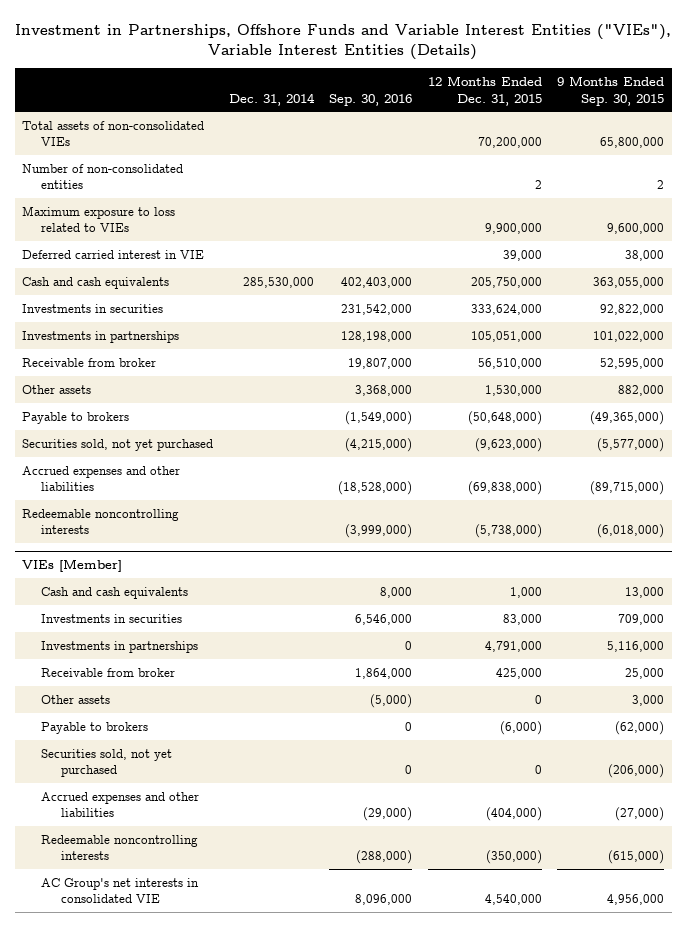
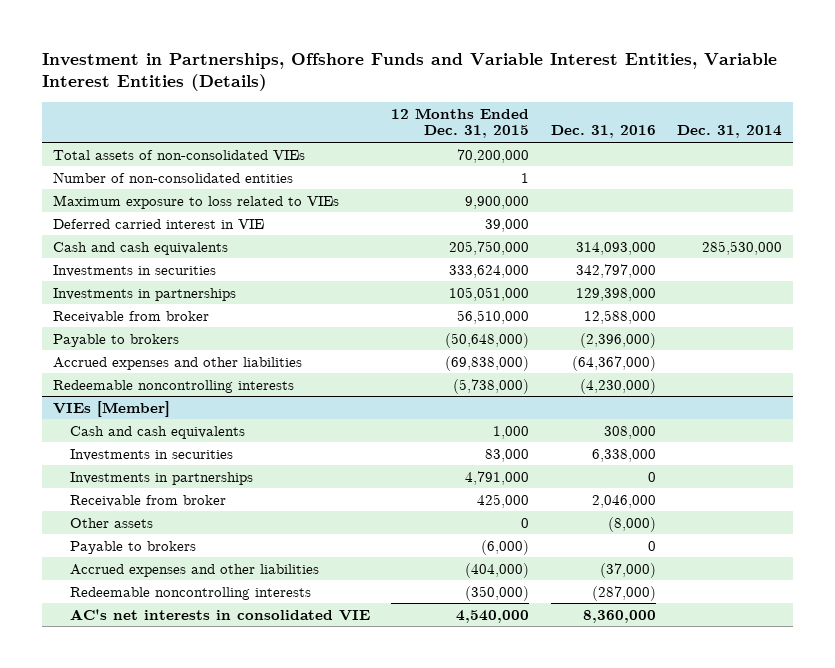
- Investment in Partnerships, Offshore Funds and Variable Interest Entities ("VIEs"), Variable Interest Entities (Details)
+ Investment in Partnerships, Offshore Funds and Variable Interest Entities, Variable Interest Entities (Details)
- | Dec. 31, 2014 | Sep. 30, 2016 | 12 Months Ended Dec. 31, 2015 | 9 Months Ended Sep. 30, 2015
+ | 12 Months Ended Dec. 31, 2015 | Dec. 31, 2016 | Dec. 31, 2014
- Number of non-consolidated entities | | | 2 | 2
+ Number of non-consolidated entities | 1 | |
- Other assets | | 3,368,000 | 1,530,000 | 882,000
- Securities sold, not yet purchased | | (4,215,000) | (9,623,000) | (5,577,000)
@ VIEs [Member]
- Securities sold, not yet purchased | | 0 | 0 | (206,000)
- AC Group's net interests in consolidated VIE | | 8,096,000 | 4,540,000 | 4,956,000
+ AC's net interests in consolidated VIE | 4,540,000 | 8,360,000 |

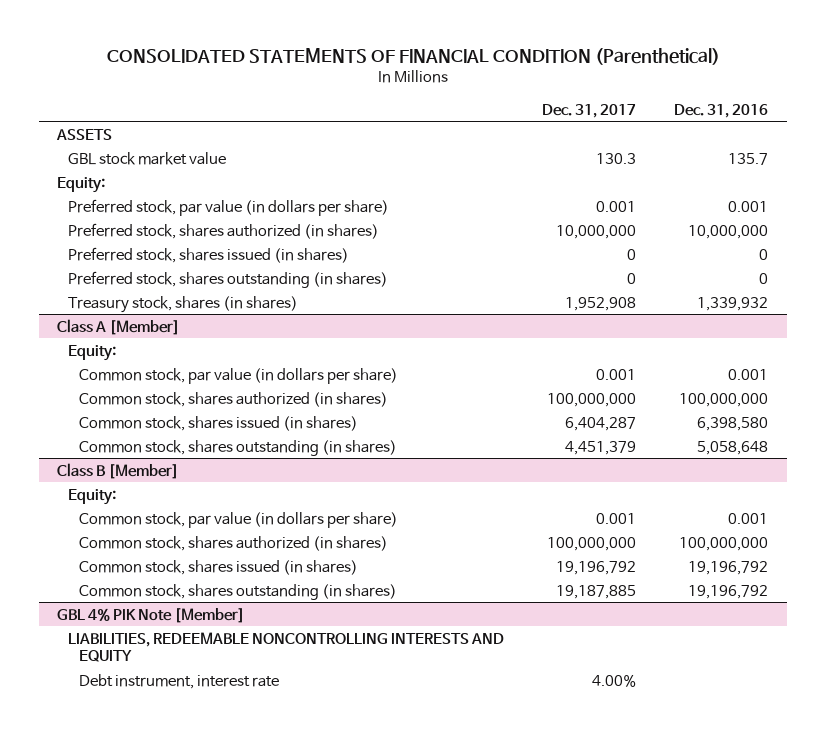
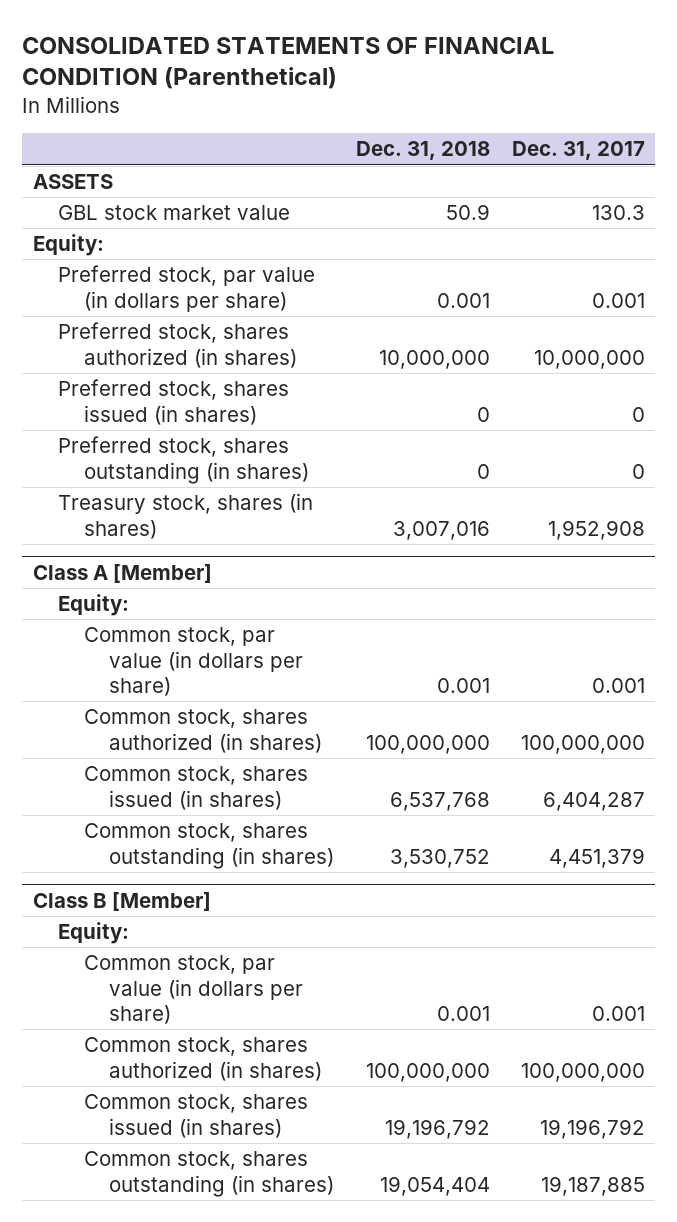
- | Dec. 31, 2017 | Dec. 31, 2016
+ | Dec. 31, 2018 | Dec. 31, 2017
- GBL 4% PIK Note [Member]
- LIABILITIES, REDEEMABLE NONCONTROLLING INTERESTS AND EQUITY
- Debt instrument, interest rate | 4.00% |

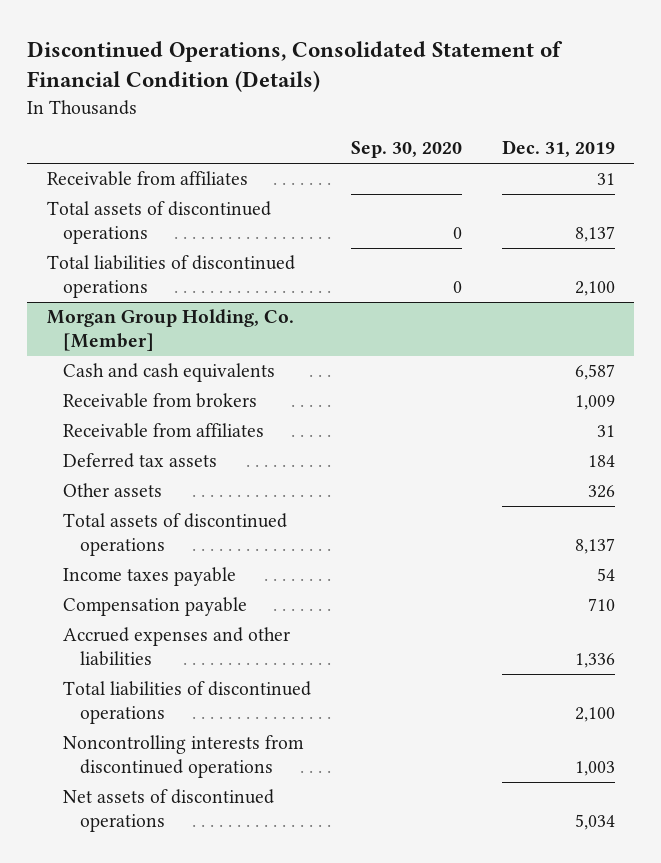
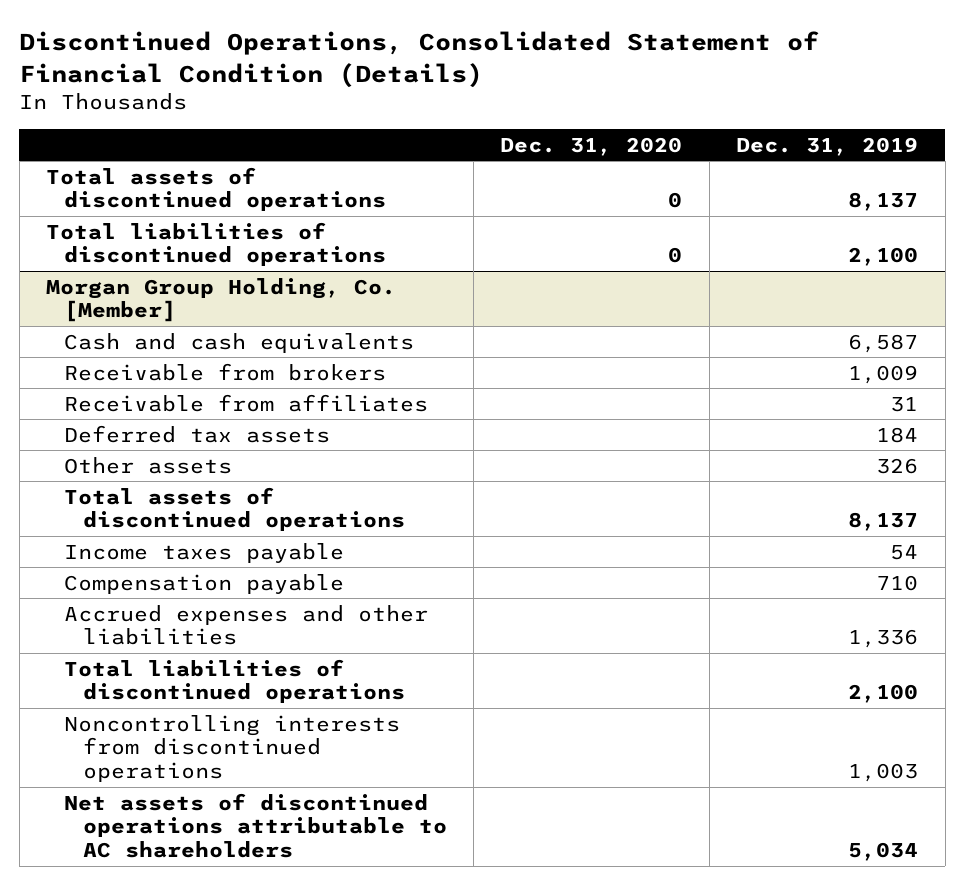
- | Sep. 30, 2020 | Dec. 31, 2019
+ | Dec. 31, 2020 | Dec. 31, 2019
- Receivable from affiliates | | 31
@ Morgan Group Holding, Co. [Member]
- Net assets of discontinued operations | | 5,034
+ Net assets of discontinued operations attributable to AC shareholders | | 5,034

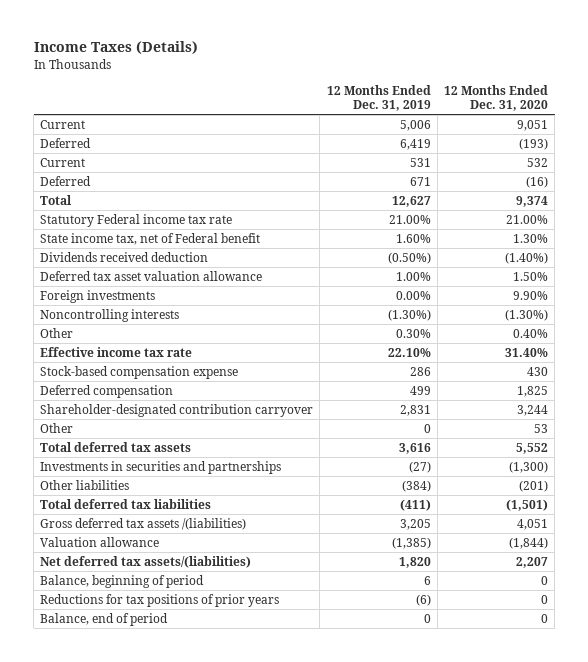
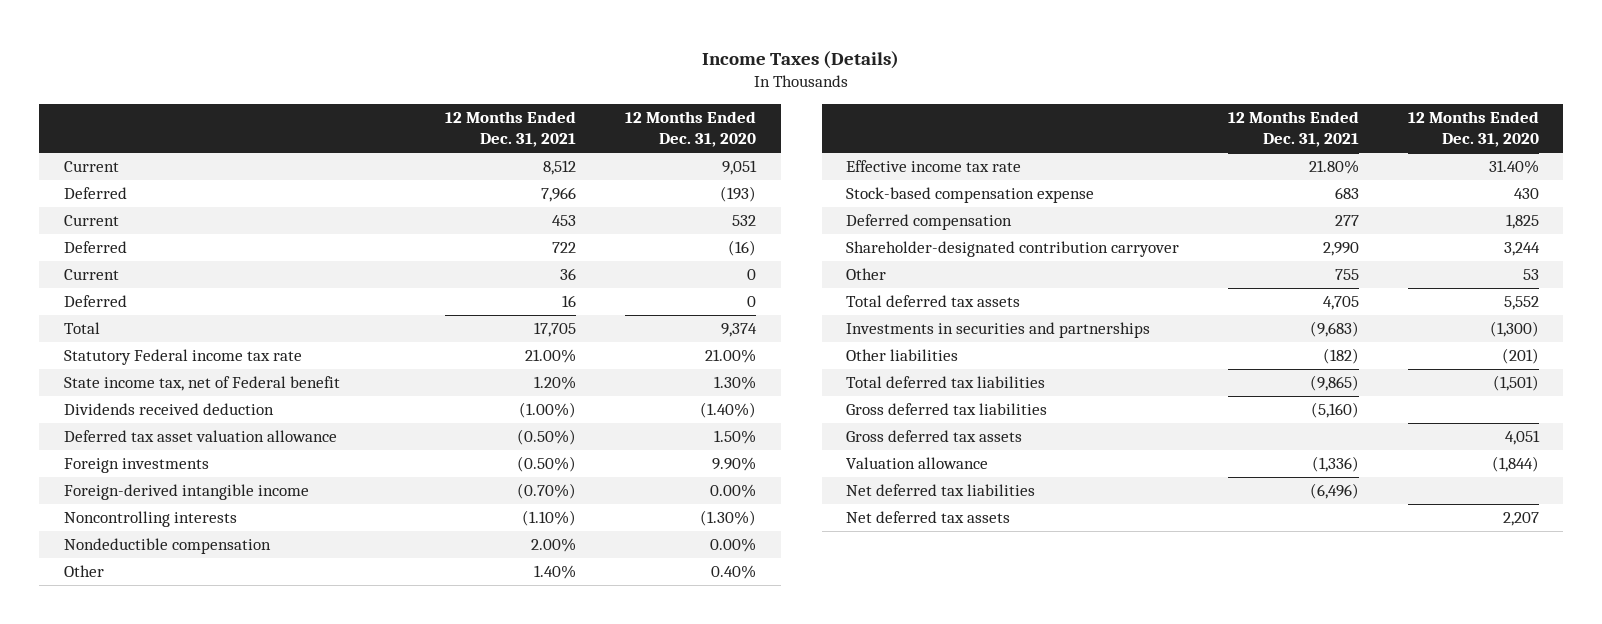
- | 12 Months Ended Dec. 31, 2019 | 12 Months Ended Dec. 31, 2020
+ | 12 Months Ended Dec. 31, 2021 | 12 Months Ended Dec. 31, 2020
+ Current | 36 | 0
+ Deferred | 16 | 0
+ Foreign-derived intangible income | (0.70%) | 0.00%
+ Nondeductible compensation | 2.00% | 0.00%
- Gross deferred tax assets /(liabilities) | 3,205 | 4,051
+ Gross deferred tax liabilities | (5,160) |
+ Gross deferred tax assets | | 4,051
- Net deferred tax assets/(liabilities) | 1,820 | 2,207
- Balance, beginning of period | 6 | 0
- Reductions for tax positions of prior years | (6) | 0
- Balance, end of period | 0 | 0
+ Net deferred tax liabilities | (6,496) |
+ Net deferred tax assets | | 2,207

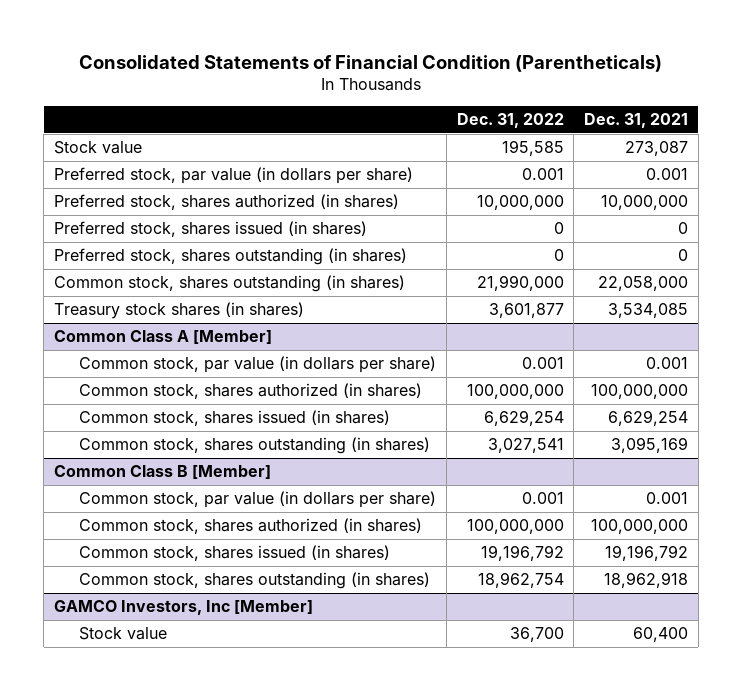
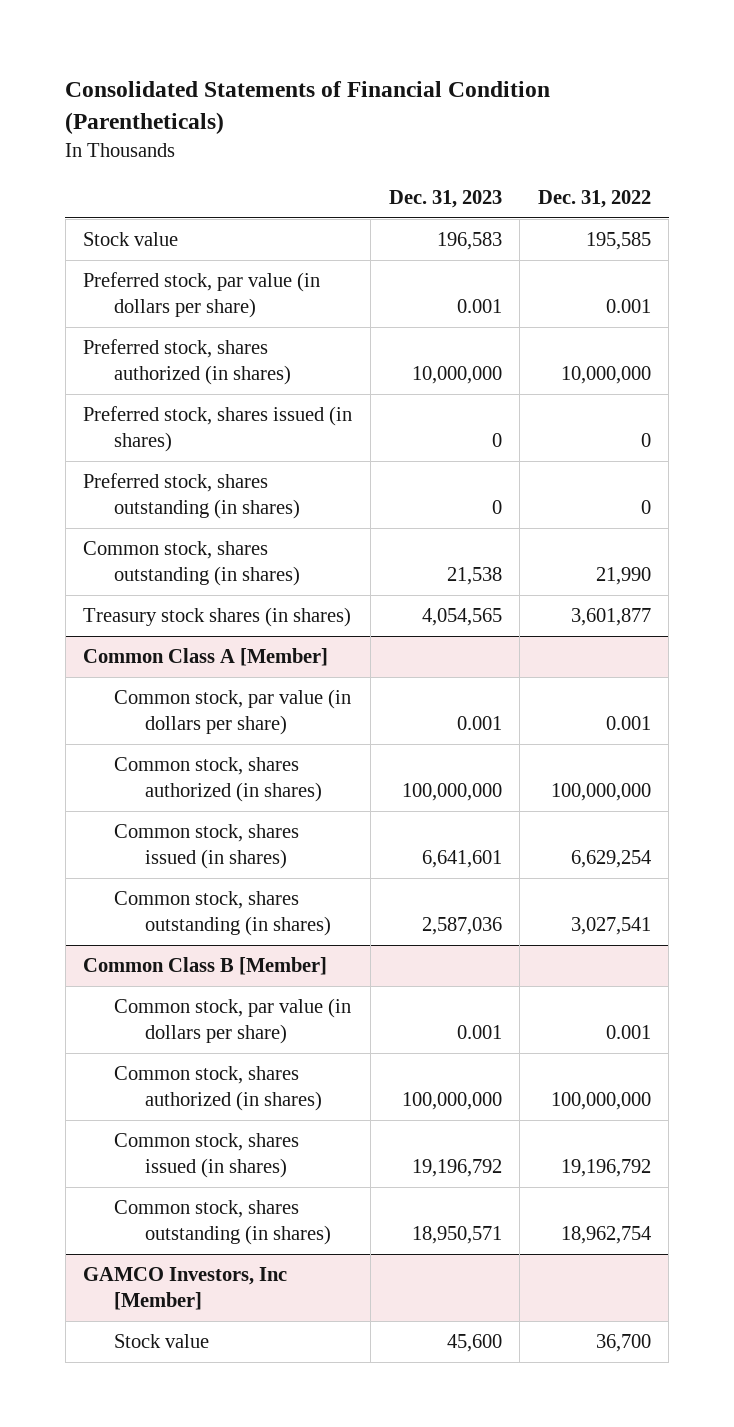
- | Dec. 31, 2022 | Dec. 31, 2021
+ | Dec. 31, 2023 | Dec. 31, 2022
- Common stock, shares outstanding (in shares) | 21,990,000 | 22,058,000
+ Common stock, shares outstanding (in shares) | 21,538 | 21,990

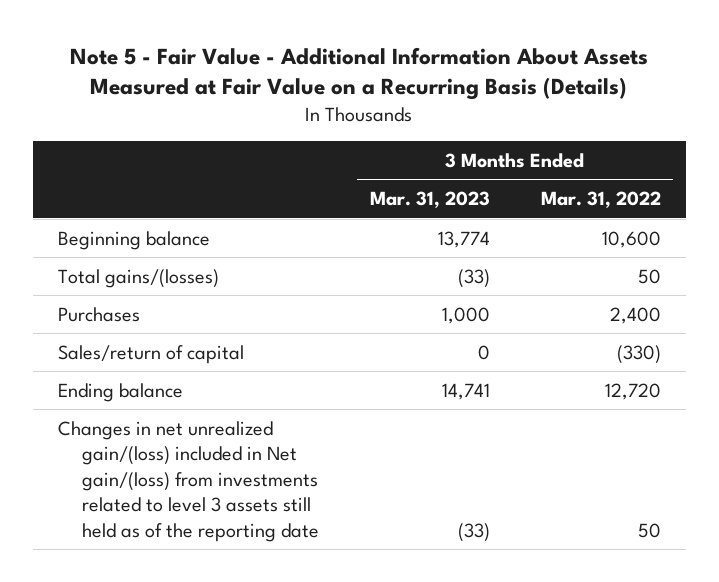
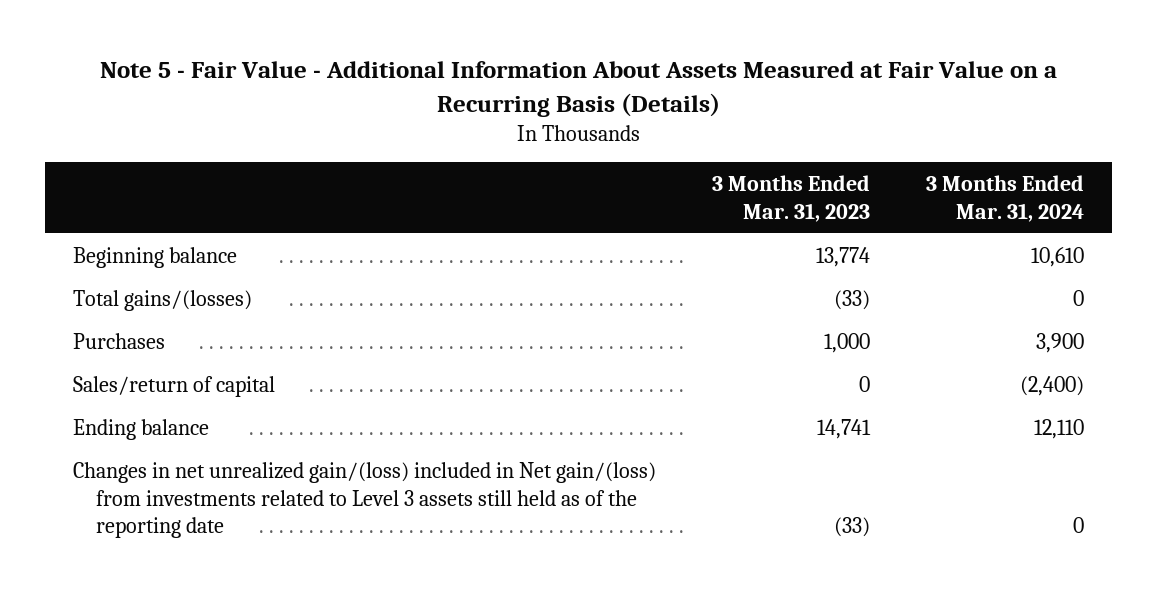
- | 3 Months Ended Mar. 31, 2023 | 3 Months Ended Mar. 31, 2022
+ | 3 Months Ended Mar. 31, 2023 | 3 Months Ended Mar. 31, 2024
- Changes in net unrealized gain/(loss) included in Net gain/(loss) from investments related to level 3 assets still held as of the reporting date | (33) | 50
+ Changes in net unrealized gain/(loss) included in Net gain/(loss) from investments related to Level 3 assets still held as of the reporting date | (33) | 0

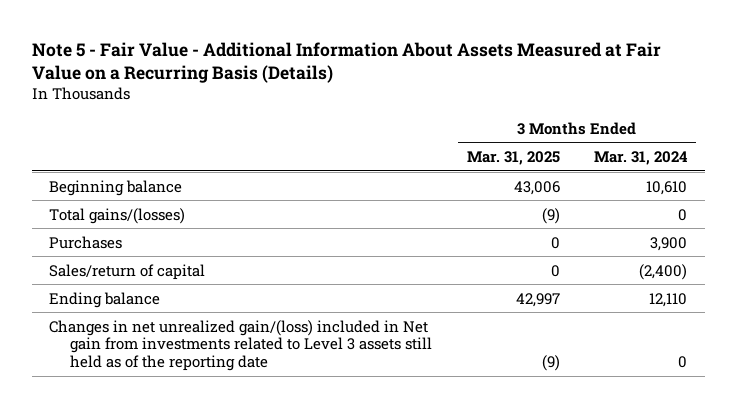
- | 3 Months Ended Mar. 31, 2023 | 3 Months Ended Mar. 31, 2024
+ | 3 Months Ended Mar. 31, 2025 | 3 Months Ended Mar. 31, 2024
- Changes in net unrealized gain/(loss) included in Net gain/(loss) from investments related to Level 3 assets still held as of the reporting date | (33) | 0
+ Changes in net unrealized gain/(loss) included in Net gain from investments related to Level 3 assets still held as of the reporting date | (9) | 0

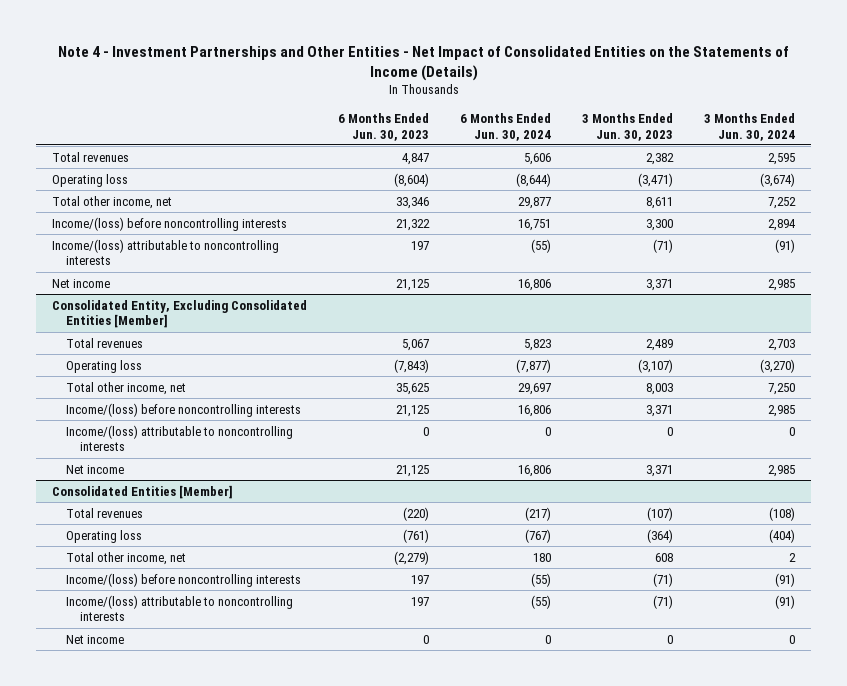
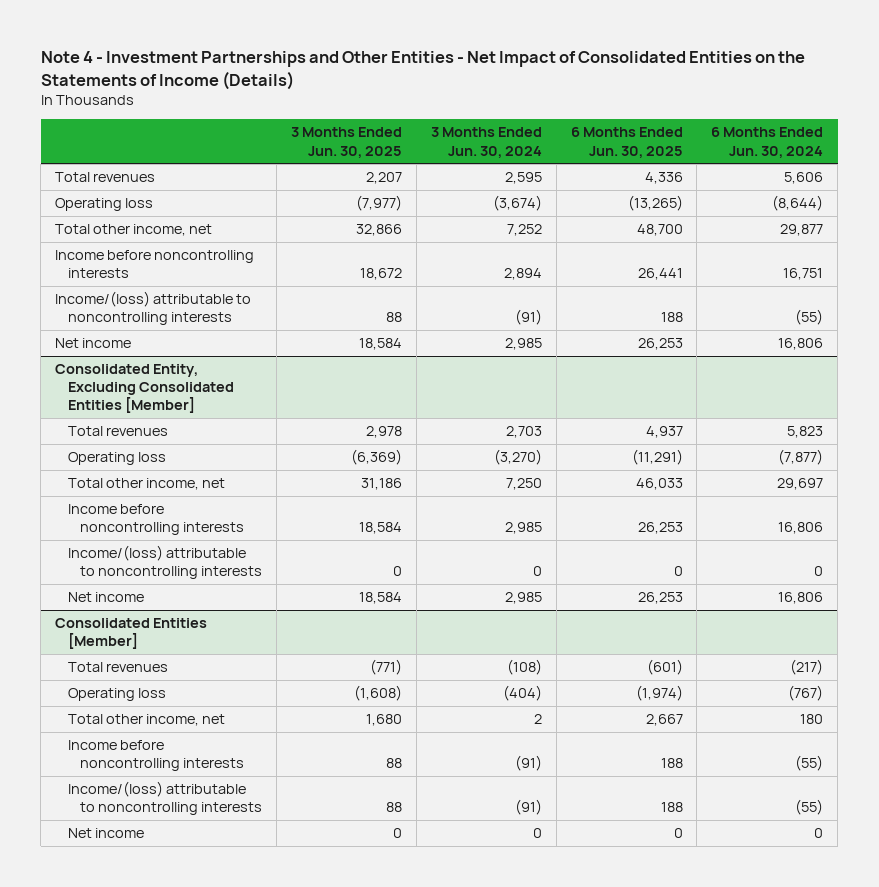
- | 6 Months Ended Jun. 30, 2023 | 6 Months Ended Jun. 30, 2024 | 3 Months Ended Jun. 30, 2023 | 3 Months Ended Jun. 30, 2024
+ | 3 Months Ended Jun. 30, 2025 | 3 Months Ended Jun. 30, 2024 | 6 Months Ended Jun. 30, 2025 | 6 Months Ended Jun. 30, 2024
- Income/(loss) before noncontrolling interests | 21,322 | 16,751 | 3,300 | 2,894
+ Income before noncontrolling interests | 18,672 | 2,894 | 26,441 | 16,751
@ Consolidated Entity, Excluding Consolidated Entities [Member]
- Income/(loss) before noncontrolling interests | 21,125 | 16,806 | 3,371 | 2,985
+ Income before noncontrolling interests | 18,584 | 2,985 | 26,253 | 16,806
@ Consolidated Entities [Member]
- Income/(loss) before noncontrolling interests | 197 | (55) | (71) | (91)
+ Income before noncontrolling interests | 88 | (91) | 188 | (55)

